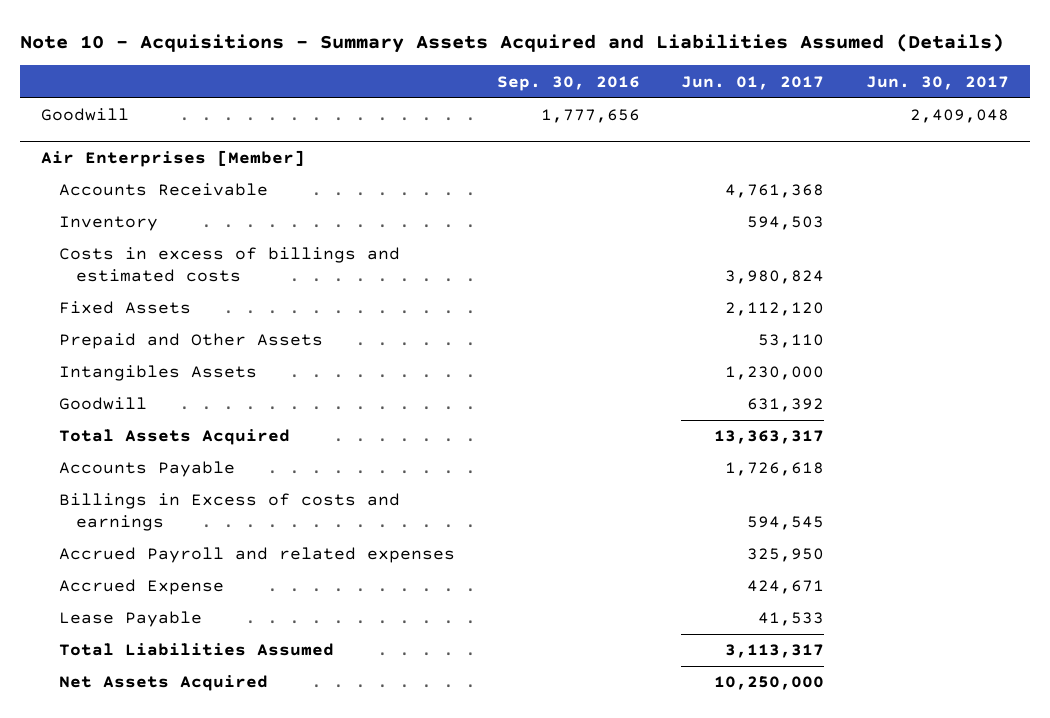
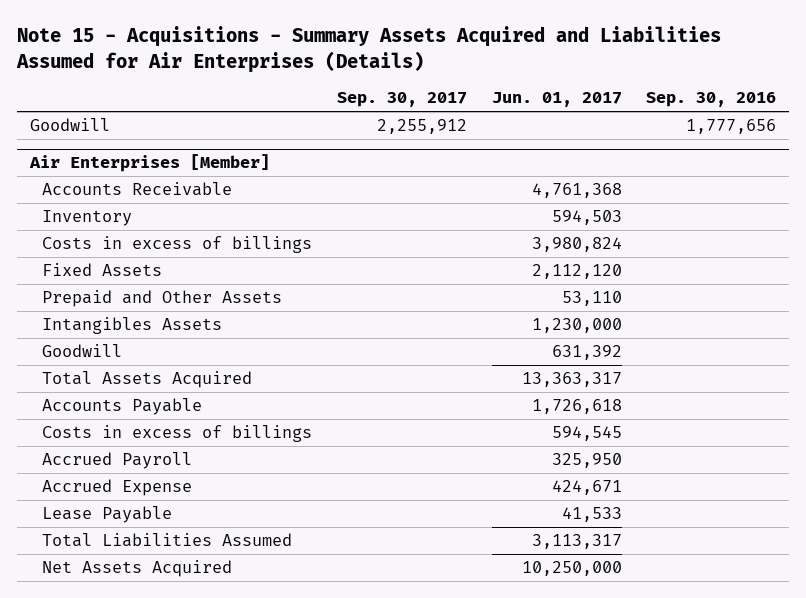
- Note 10 - Acquisitions - Summary Assets Acquired and Liabilities Assumed (Details)
+ Note 15 - Acquisitions - Summary Assets Acquired and Liabilities Assumed for Air Enterprises (Details)
- | Sep. 30, 2016 | Jun. 01, 2017 | Jun. 30, 2017
+ | Sep. 30, 2017 | Jun. 01, 2017 | Sep. 30, 2016
@ Air Enterprises [Member]
- Costs in excess of billings and estimated costs | | 3,980,824 |
+ Costs in excess of billings | | 3,980,824 |
- Billings in Excess of costs and earnings | | 594,545 |
- Accrued Payroll and related expenses | | 325,950 |
+ Costs in excess of billings | | 594,545 |
+ Accrued Payroll | | 325,950 |

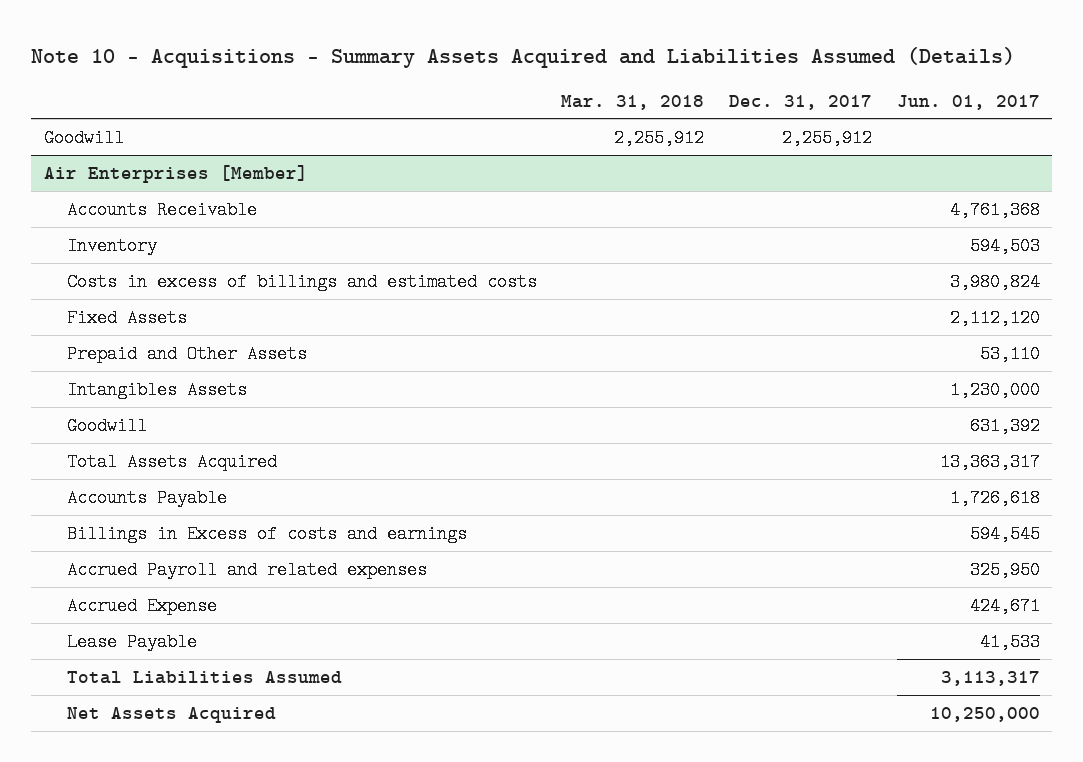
- Note 15 - Acquisitions - Summary Assets Acquired and Liabilities Assumed for Air Enterprises (Details)
+ Note 10 - Acquisitions - Summary Assets Acquired and Liabilities Assumed (Details)
- | Sep. 30, 2017 | Jun. 01, 2017 | Sep. 30, 2016
+ | Mar. 31, 2018 | Dec. 31, 2017 | Jun. 01, 2017
@ Air Enterprises [Member]
- Costs in excess of billings | | 3,980,824 |
+ Costs in excess of billings and estimated costs | | | 3,980,824
- Costs in excess of billings | | 594,545 |
- Accrued Payroll | | 325,950 |
+ Billings in Excess of costs and earnings | | | 594,545
+ Accrued Payroll and related expenses | | | 325,950

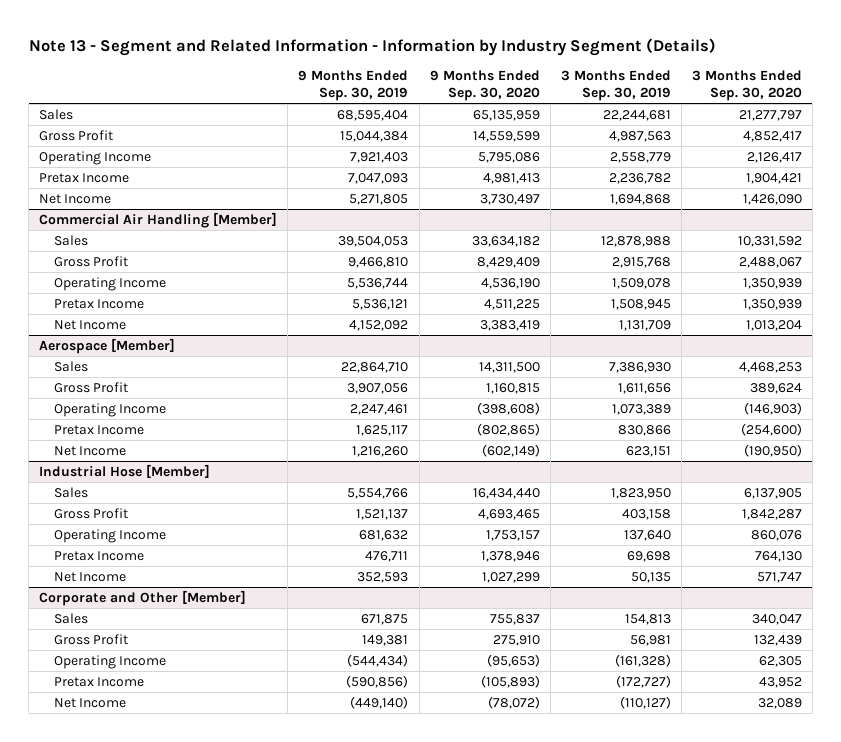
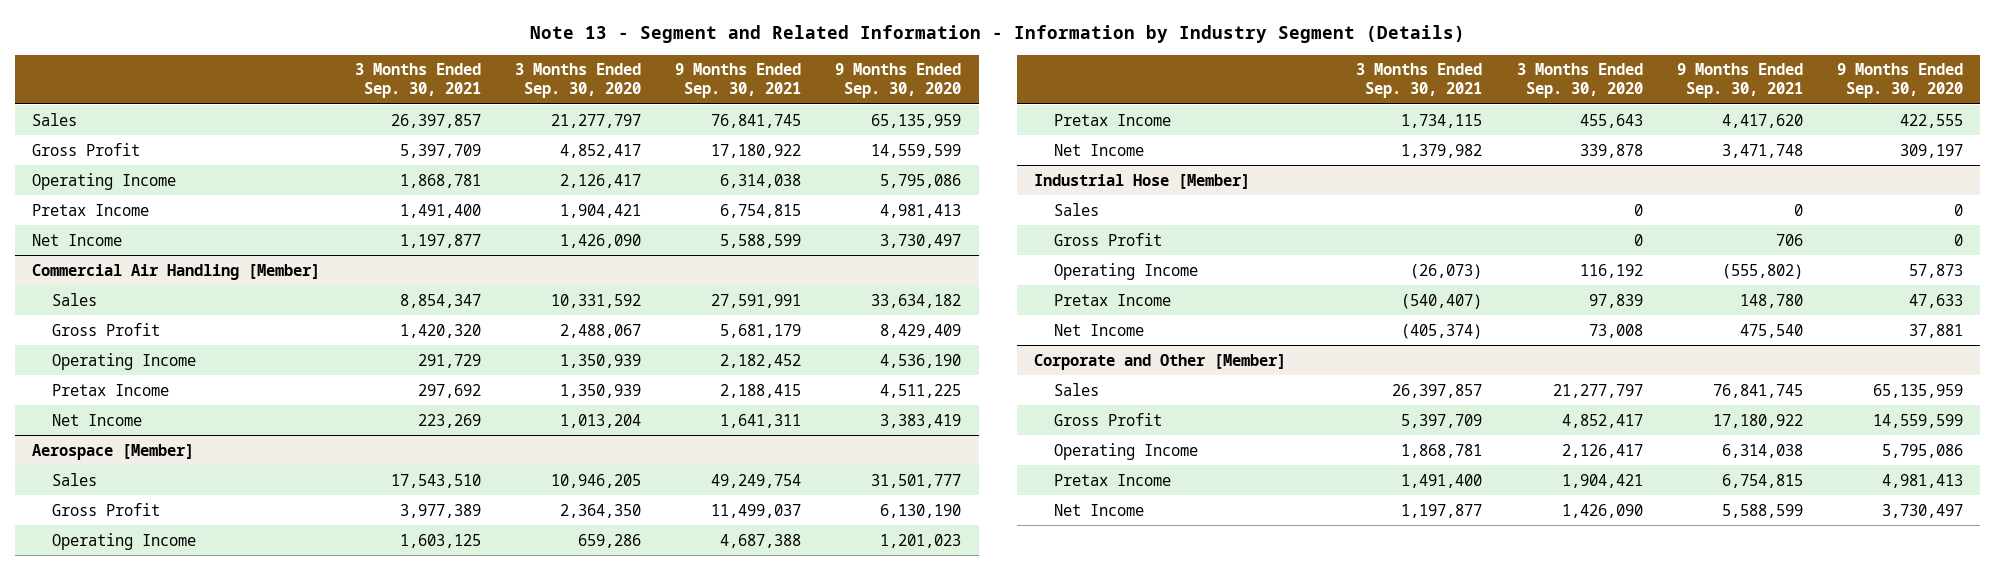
- | 9 Months Ended Sep. 30, 2019 | 9 Months Ended Sep. 30, 2020 | 3 Months Ended Sep. 30, 2019 | 3 Months Ended Sep. 30, 2020
+ | 3 Months Ended Sep. 30, 2021 | 3 Months Ended Sep. 30, 2020 | 9 Months Ended Sep. 30, 2021 | 9 Months Ended Sep. 30, 2020
@ Aerospace [Member]
- Sales | 22,864,710 | 14,311,500 | 7,386,930 | 4,468,253
- Gross Profit | 3,907,056 | 1,160,815 | 1,611,656 | 389,624
- Operating Income | 2,247,461 | (398,608) | 1,073,389 | (146,903)
- Pretax Income | 1,625,117 | (802,865) | 830,866 | (254,600)
- Net Income | 1,216,260 | (602,149) | 623,151 | (190,950)
+ Sales | 17,543,510 | 10,946,205 | 49,249,754 | 31,501,777
+ Gross Profit | 3,977,389 | 2,364,350 | 11,499,037 | 6,130,190
+ Operating Income | 1,603,125 | 659,286 | 4,687,388 | 1,201,023
+ Pretax Income | 1,734,115 | 455,643 | 4,417,620 | 422,555
+ Net Income | 1,379,982 | 339,878 | 3,471,748 | 309,197
@ Industrial Hose [Member]
- Sales | 5,554,766 | 16,434,440 | 1,823,950 | 6,137,905
- Gross Profit | 1,521,137 | 4,693,465 | 403,158 | 1,842,287
- Operating Income | 681,632 | 1,753,157 | 137,640 | 860,076
- Pretax Income | 476,711 | 1,378,946 | 69,698 | 764,130
- Net Income | 352,593 | 1,027,299 | 50,135 | 571,747
+ Sales | | 0 | 0 | 0
+ Gross Profit | | 0 | 706 | 0
+ Operating Income | (26,073) | 116,192 | (555,802) | 57,873
+ Pretax Income | (540,407) | 97,839 | 148,780 | 47,633
+ Net Income | (405,374) | 73,008 | 475,540 | 37,881
@ Corporate and Other [Member]
- Sales | 671,875 | 755,837 | 154,813 | 340,047
- Gross Profit | 149,381 | 275,910 | 56,981 | 132,439
- Operating Income | (544,434) | (95,653) | (161,328) | 62,305
- Pretax Income | (590,856) | (105,893) | (172,727) | 43,952
- Net Income | (449,140) | (78,072) | (110,127) | 32,089
+ Sales | 26,397,857 | 21,277,797 | 76,841,745 | 65,135,959
+ Gross Profit | 5,397,709 | 4,852,417 | 17,180,922 | 14,559,599
+ Operating Income | 1,868,781 | 2,126,417 | 6,314,038 | 5,795,086
+ Pretax Income | 1,491,400 | 1,904,421 | 6,754,815 | 4,981,413
+ Net Income | 1,197,877 | 1,426,090 | 5,588,599 | 3,730,497

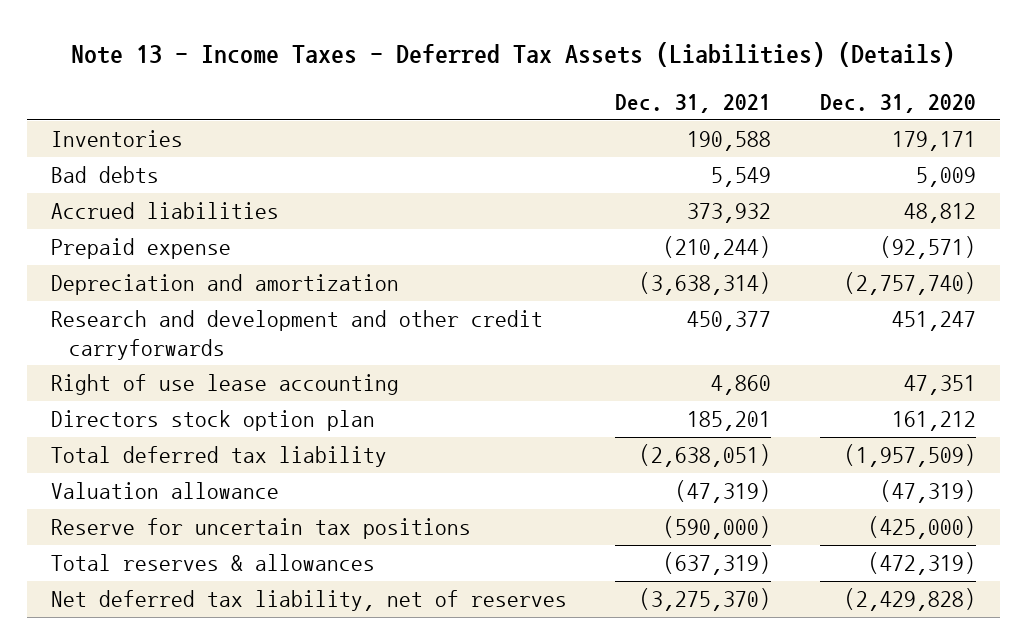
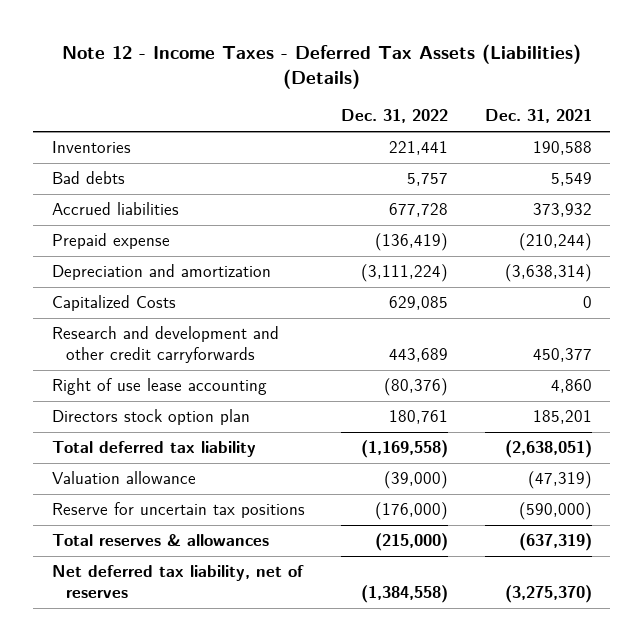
- Note 13 - Income Taxes - Deferred Tax Assets (Liabilities) (Details)
+ Note 12 - Income Taxes - Deferred Tax Assets (Liabilities) (Details)
- | Dec. 31, 2021 | Dec. 31, 2020
+ | Dec. 31, 2022 | Dec. 31, 2021
+ Capitalized Costs | 629,085 | 0

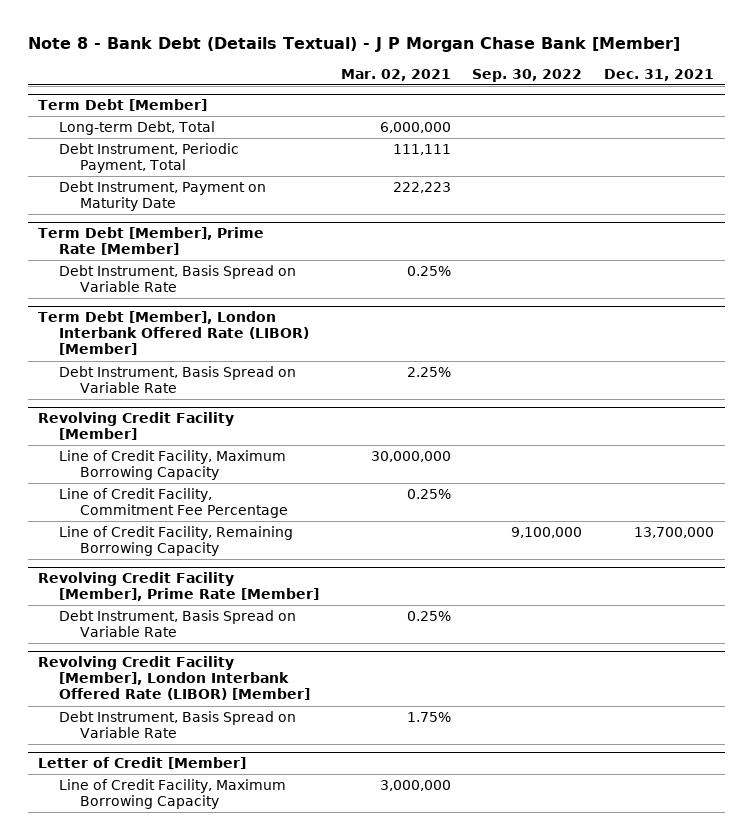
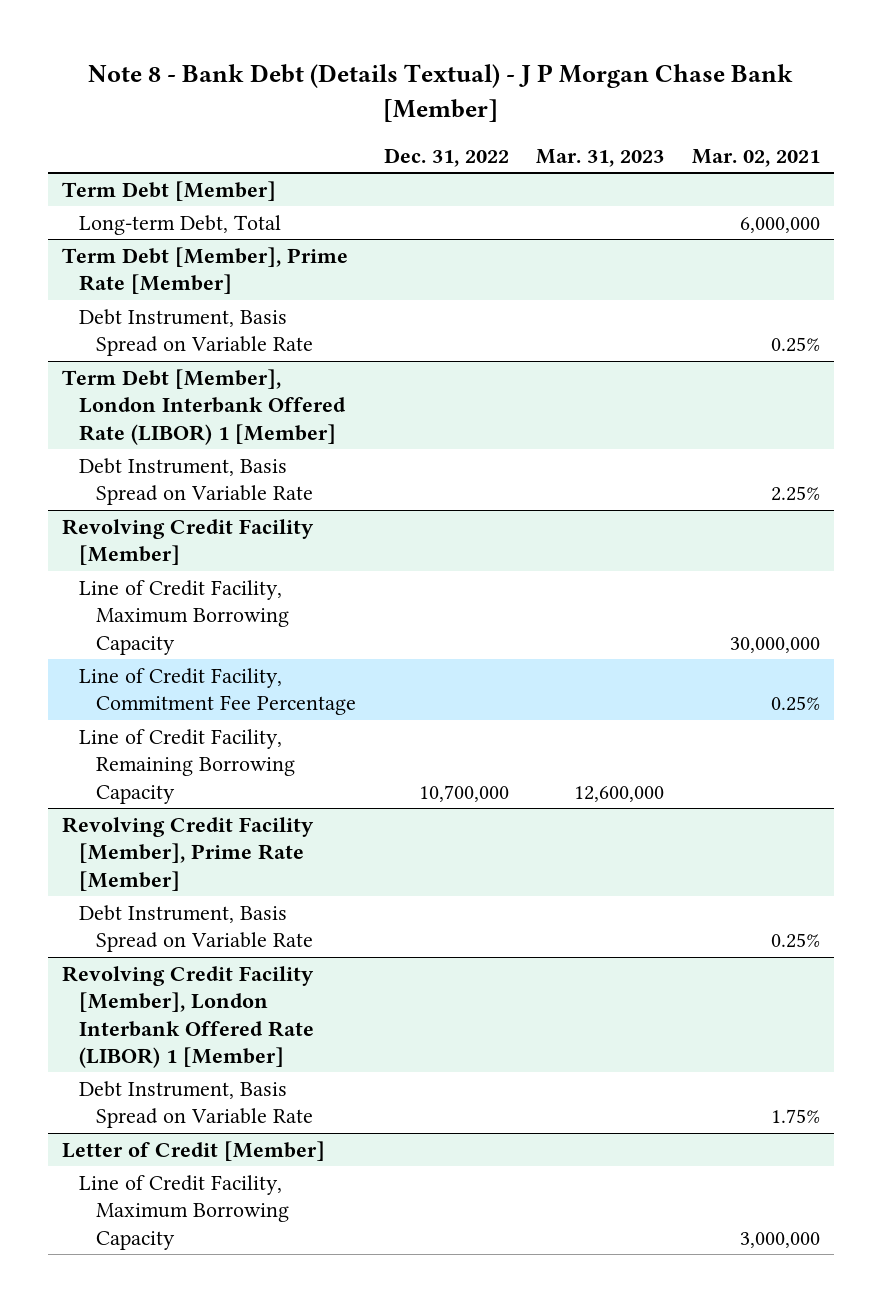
- | Mar. 02, 2021 | Sep. 30, 2022 | Dec. 31, 2021
+ | Dec. 31, 2022 | Mar. 31, 2023 | Mar. 02, 2021
@ Term Debt [Member]
- Debt Instrument, Periodic Payment, Total | 111,111 | |
- Debt Instrument, Payment on Maturity Date | 222,223 | |
- Term Debt [Member], London Interbank Offered Rate (LIBOR) [Member]
+ Term Debt [Member], London Interbank Offered Rate (LIBOR) 1 [Member]
- Revolving Credit Facility [Member], London Interbank Offered Rate (LIBOR) [Member]
+ Revolving Credit Facility [Member], London Interbank Offered Rate (LIBOR) 1 [Member]

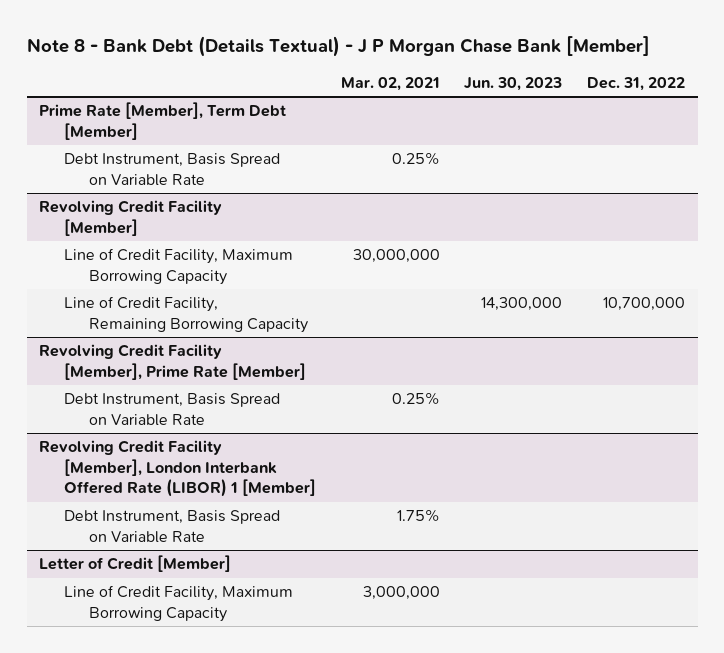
- | Dec. 31, 2022 | Mar. 31, 2023 | Mar. 02, 2021
+ | Mar. 02, 2021 | Jun. 30, 2023 | Dec. 31, 2022
- Term Debt [Member]
- Long-term Debt, Total | | | 6,000,000
- Term Debt [Member], Prime Rate [Member]
+ Prime Rate [Member], Term Debt [Member]
- Term Debt [Member], London Interbank Offered Rate (LIBOR) 1 [Member]
- Debt Instrument, Basis Spread on Variable Rate | | | 2.25%
@ Revolving Credit Facility [Member]
- Line of Credit Facility, Commitment Fee Percentage | | | 0.25%

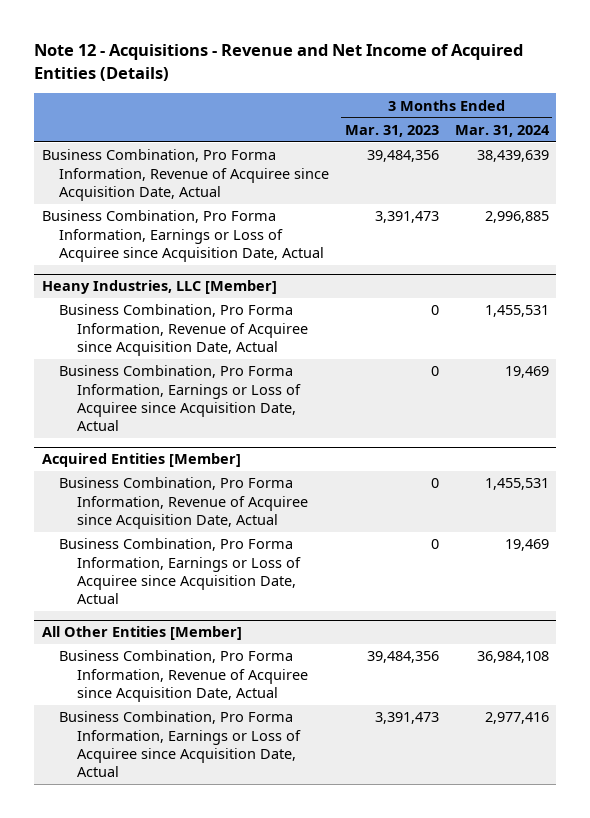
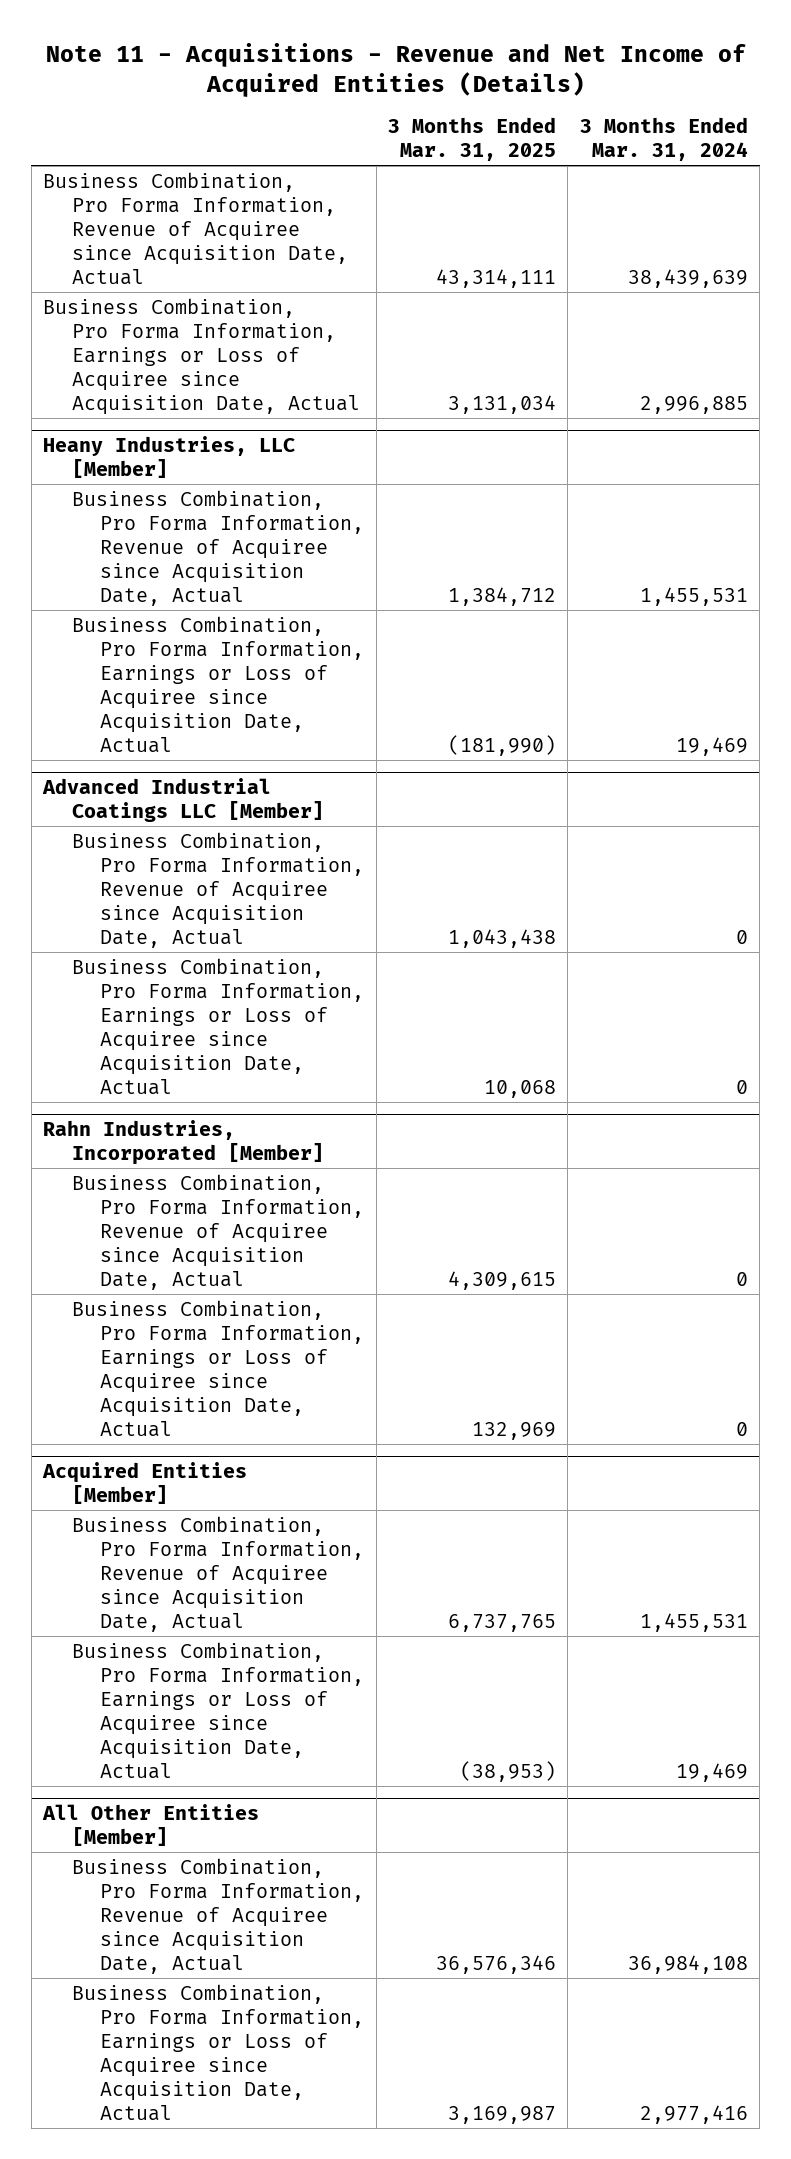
- Note 12 - Acquisitions - Revenue and Net Income of Acquired Entities (Details)
+ Note 11 - Acquisitions - Revenue and Net Income of Acquired Entities (Details)
- | 3 Months Ended Mar. 31, 2023 | 3 Months Ended Mar. 31, 2024
+ | 3 Months Ended Mar. 31, 2025 | 3 Months Ended Mar. 31, 2024
+ Advanced Industrial Coatings LLC [Member]
+ Business Combination, Pro Forma Information, Revenue of Acquiree since Acquisition Date, Actual | 1,043,438 | 0
+ Business Combination, Pro Forma Information, Earnings or Loss of Acquiree since Acquisition Date, Actual | 10,068 | 0
+ Rahn Industries, Incorporated [Member]
+ Business Combination, Pro Forma Information, Revenue of Acquiree since Acquisition Date, Actual | 4,309,615 | 0
+ Business Combination, Pro Forma Information, Earnings or Loss of Acquiree since Acquisition Date, Actual | 132,969 | 0

